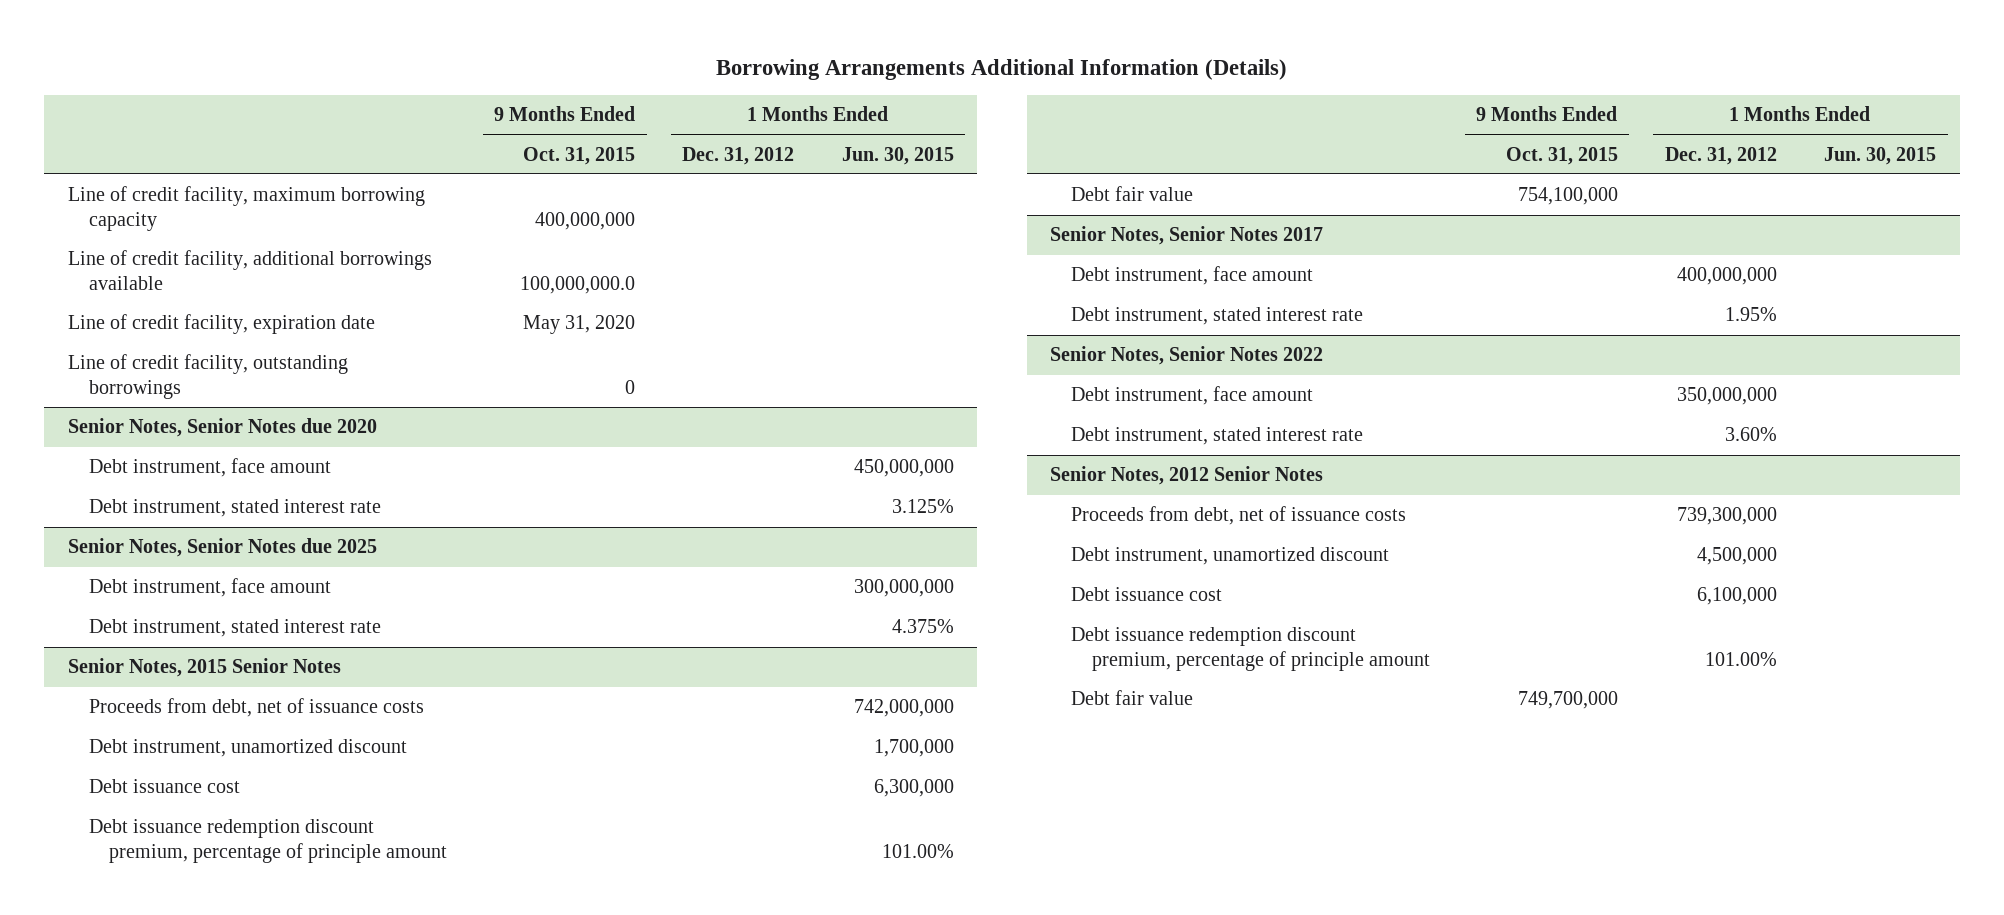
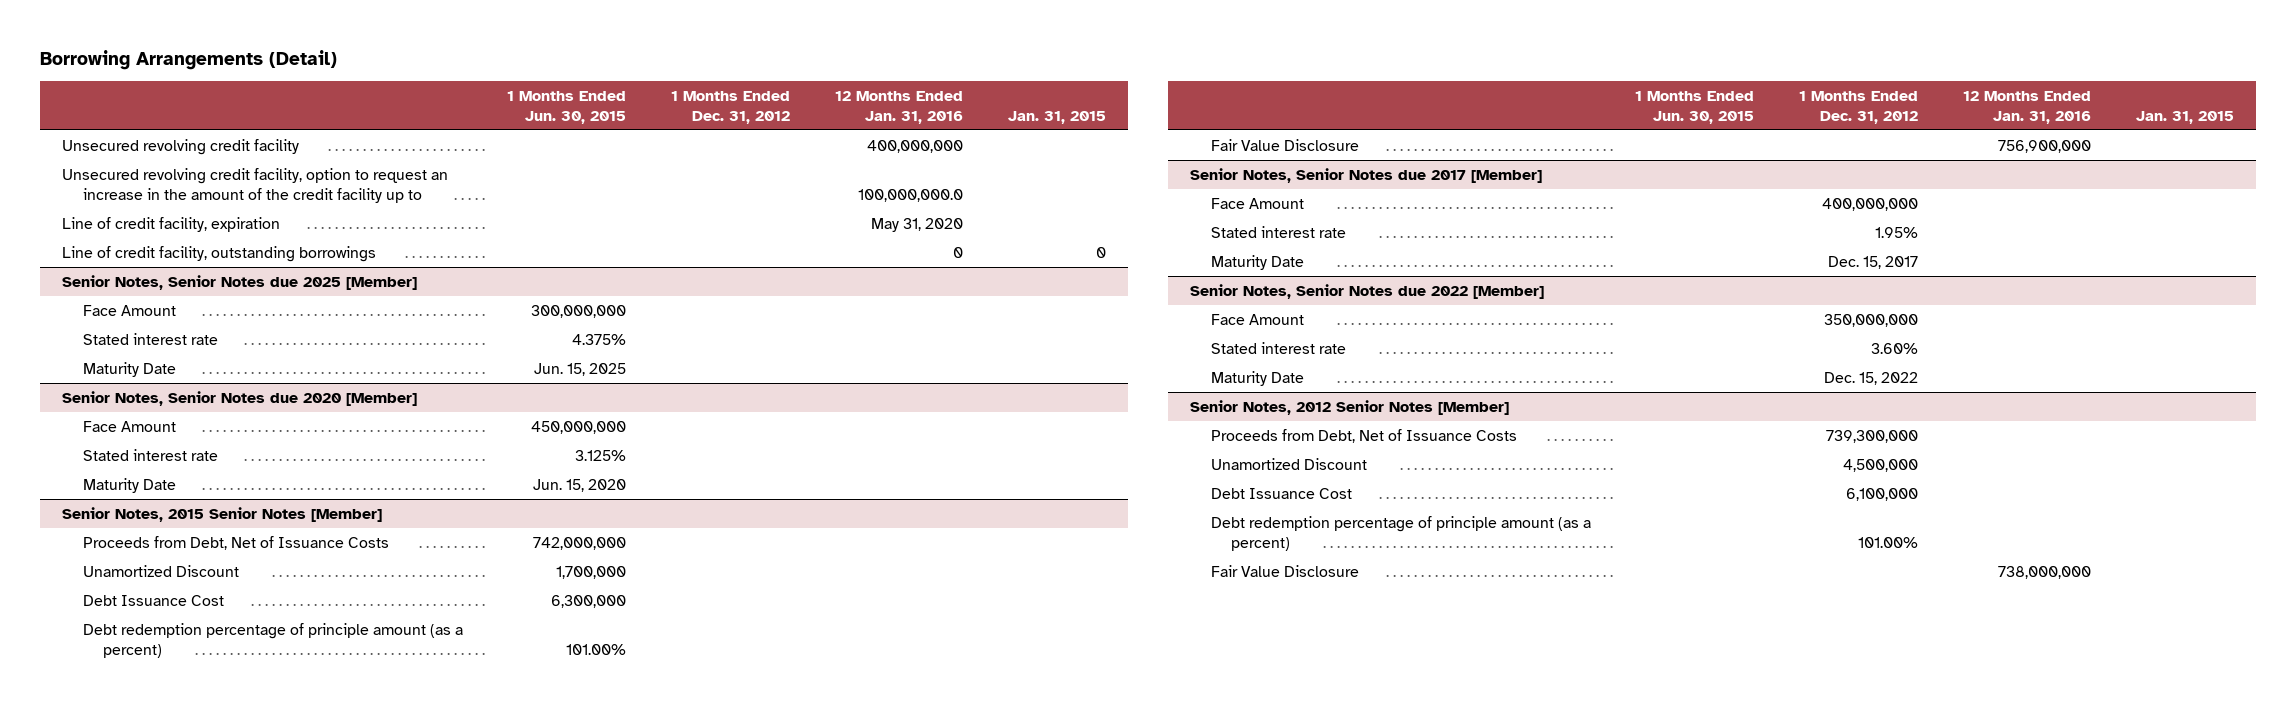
- Borrowing Arrangements Additional Information (Details)
+ Borrowing Arrangements (Detail)
- | 9 Months Ended Oct. 31, 2015 | 1 Months Ended Dec. 31, 2012 | 1 Months Ended Jun. 30, 2015
+ | 1 Months Ended Jun. 30, 2015 | 1 Months Ended Dec. 31, 2012 | 12 Months Ended Jan. 31, 2016 | Jan. 31, 2015
- Line of credit facility, maximum borrowing capacity | 400,000,000 | |
- Line of credit facility, additional borrowings available | 100,000,000.0 | |
- Line of credit facility, expiration date | May 31, 2020 | |
+ Unsecured revolving credit facility | | | 400,000,000 |
+ Unsecured revolving credit facility, option to request an increase in the amount of the credit facility up to | | | 100,000,000.0 |
+ Line of credit facility, expiration | | | May 31, 2020 |
- Senior Notes, Senior Notes due 2020
- Debt instrument, face amount | | | 450,000,000
- Debt instrument, stated interest rate | | | 3.125%
- Senior Notes, Senior Notes due 2025
- Debt instrument, face amount | | | 300,000,000
- Debt instrument, stated interest rate | | | 4.375%
- Senior Notes, 2015 Senior Notes
- Proceeds from debt, net of issuance costs | | | 742,000,000
- Debt instrument, unamortized discount | | | 1,700,000
- Debt issuance cost | | | 6,300,000
- Debt issuance redemption discount premium, percentage of principle amount | | | 101.00%
- Debt fair value | 754,100,000 | |
- Senior Notes, Senior Notes 2017
- Debt instrument, face amount | | 400,000,000 |
- Debt instrument, stated interest rate | | 1.95% |
- Senior Notes, Senior Notes 2022
- Debt instrument, face amount | | 350,000,000 |
- Debt instrument, stated interest rate | | 3.60% |
- Senior Notes, 2012 Senior Notes
- Proceeds from debt, net of issuance costs | | 739,300,000 |
- Debt instrument, unamortized discount | | 4,500,000 |
- Debt issuance cost | | 6,100,000 |
- Debt issuance redemption discount premium, percentage of principle amount | | 101.00% |
- Debt fair value | 749,700,000 | |
+ Senior Notes, Senior Notes due 2025 [Member]
+ Face Amount | 300,000,000 | | |
+ Stated interest rate | 4.375% | | |
+ Maturity Date | Jun. 15, 2025 | | |
+ Senior Notes, Senior Notes due 2020 [Member]
+ Face Amount | 450,000,000 | | |
+ Stated interest rate | 3.125% | | |
+ Maturity Date | Jun. 15, 2020 | | |
+ Senior Notes, 2015 Senior Notes [Member]
+ Proceeds from Debt, Net of Issuance Costs | 742,000,000 | | |
+ Unamortized Discount | 1,700,000 | | |
+ Debt Issuance Cost | 6,300,000 | | |
+ Debt redemption percentage of principle amount (as a percent) | 101.00% | | |
+ Fair Value Disclosure | | | 756,900,000 |
+ Senior Notes, Senior Notes due 2017 [Member]
+ Face Amount | | 400,000,000 | |
+ Stated interest rate | | 1.95% | |
+ Maturity Date | | Dec. 15, 2017 | |
+ Senior Notes, Senior Notes due 2022 [Member]
+ Face Amount | | 350,000,000 | |
+ Stated interest rate | | 3.60% | |
+ Maturity Date | | Dec. 15, 2022 | |
+ Senior Notes, 2012 Senior Notes [Member]
+ Proceeds from Debt, Net of Issuance Costs | | 739,300,000 | |
+ Unamortized Discount | | 4,500,000 | |
+ Debt Issuance Cost | | 6,100,000 | |
+ Debt redemption percentage of principle amount (as a percent) | | 101.00% | |
+ Fair Value Disclosure | | | 738,000,000 |

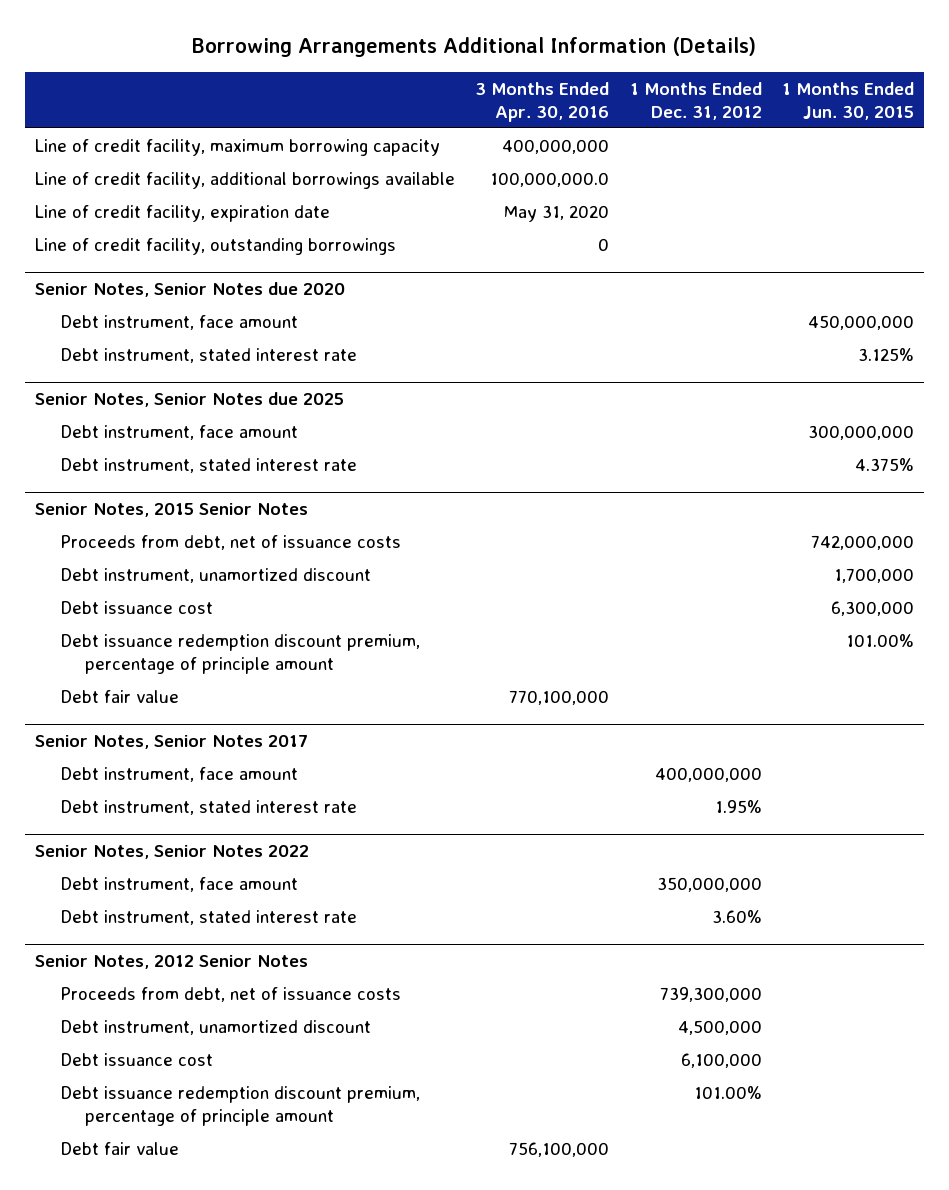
- Borrowing Arrangements (Detail)
+ Borrowing Arrangements Additional Information (Details)
- | 1 Months Ended Jun. 30, 2015 | 1 Months Ended Dec. 31, 2012 | 12 Months Ended Jan. 31, 2016 | Jan. 31, 2015
+ | 3 Months Ended Apr. 30, 2016 | 1 Months Ended Dec. 31, 2012 | 1 Months Ended Jun. 30, 2015
- Unsecured revolving credit facility | | | 400,000,000 |
- Unsecured revolving credit facility, option to request an increase in the amount of the credit facility up to | | | 100,000,000.0 |
- Line of credit facility, expiration | | | May 31, 2020 |
+ Line of credit facility, maximum borrowing capacity | 400,000,000 | |
+ Line of credit facility, additional borrowings available | 100,000,000.0 | |
+ Line of credit facility, expiration date | May 31, 2020 | |
- Senior Notes, Senior Notes due 2025 [Member]
- Face Amount | 300,000,000 | | |
- Stated interest rate | 4.375% | | |
- Maturity Date | Jun. 15, 2025 | | |
- Senior Notes, Senior Notes due 2020 [Member]
- Face Amount | 450,000,000 | | |
- Stated interest rate | 3.125% | | |
- Maturity Date | Jun. 15, 2020 | | |
- Senior Notes, 2015 Senior Notes [Member]
- Proceeds from Debt, Net of Issuance Costs | 742,000,000 | | |
- Unamortized Discount | 1,700,000 | | |
- Debt Issuance Cost | 6,300,000 | | |
- Debt redemption percentage of principle amount (as a percent) | 101.00% | | |
- Fair Value Disclosure | | | 756,900,000 |
- Senior Notes, Senior Notes due 2017 [Member]
- Face Amount | | 400,000,000 | |
- Stated interest rate | | 1.95% | |
- Maturity Date | | Dec. 15, 2017 | |
- Senior Notes, Senior Notes due 2022 [Member]
- Face Amount | | 350,000,000 | |
- Stated interest rate | | 3.60% | |
- Maturity Date | | Dec. 15, 2022 | |
- Senior Notes, 2012 Senior Notes [Member]
- Proceeds from Debt, Net of Issuance Costs | | 739,300,000 | |
- Unamortized Discount | | 4,500,000 | |
- Debt Issuance Cost | | 6,100,000 | |
- Debt redemption percentage of principle amount (as a percent) | | 101.00% | |
- Fair Value Disclosure | | | 738,000,000 |
+ Senior Notes, Senior Notes due 2020
+ Debt instrument, face amount | | | 450,000,000
+ Debt instrument, stated interest rate | | | 3.125%
+ Senior Notes, Senior Notes due 2025
+ Debt instrument, face amount | | | 300,000,000
+ Debt instrument, stated interest rate | | | 4.375%
+ Senior Notes, 2015 Senior Notes
+ Proceeds from debt, net of issuance costs | | | 742,000,000
+ Debt instrument, unamortized discount | | | 1,700,000
+ Debt issuance cost | | | 6,300,000
+ Debt issuance redemption discount premium, percentage of principle amount | | | 101.00%
+ Debt fair value | 770,100,000 | |
+ Senior Notes, Senior Notes 2017
+ Debt instrument, face amount | | 400,000,000 |
+ Debt instrument, stated interest rate | | 1.95% |
+ Senior Notes, Senior Notes 2022
+ Debt instrument, face amount | | 350,000,000 |
+ Debt instrument, stated interest rate | | 3.60% |
+ Senior Notes, 2012 Senior Notes
+ Proceeds from debt, net of issuance costs | | 739,300,000 |
+ Debt instrument, unamortized discount | | 4,500,000 |
+ Debt issuance cost | | 6,100,000 |
+ Debt issuance redemption discount premium, percentage of principle amount | | 101.00% |
+ Debt fair value | 756,100,000 | |

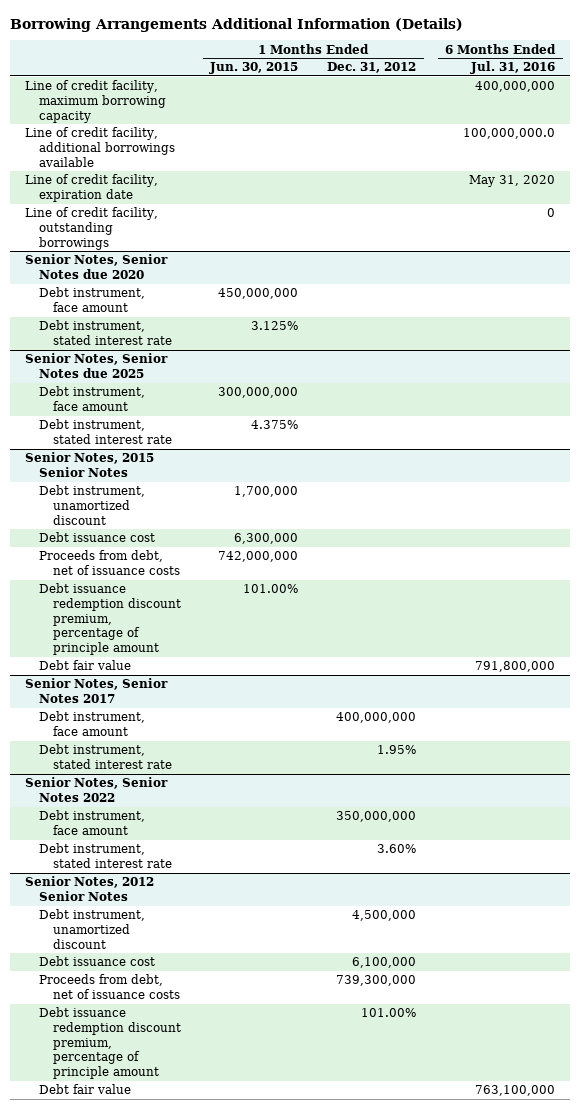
- | 3 Months Ended Apr. 30, 2016 | 1 Months Ended Dec. 31, 2012 | 1 Months Ended Jun. 30, 2015
+ | 1 Months Ended Jun. 30, 2015 | 1 Months Ended Dec. 31, 2012 | 6 Months Ended Jul. 31, 2016
@ Senior Notes, 2015 Senior Notes
moved down: Proceeds from debt, net of issuance costs | 742,000,000 | |
@ Senior Notes, 2012 Senior Notes
moved down: Proceeds from debt, net of issuance costs | | 739,300,000 |

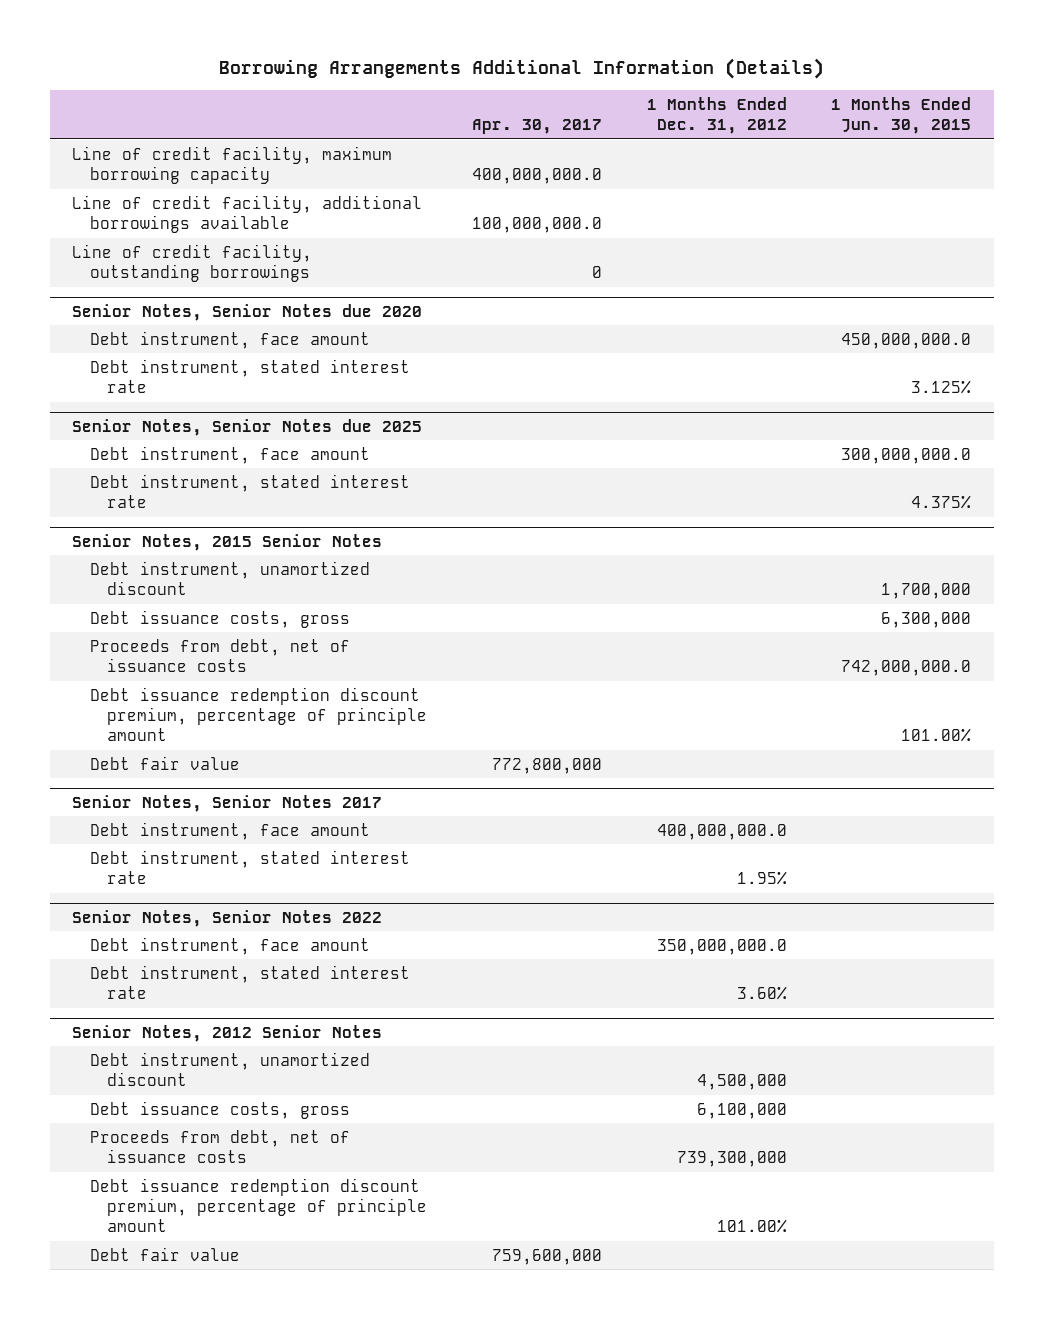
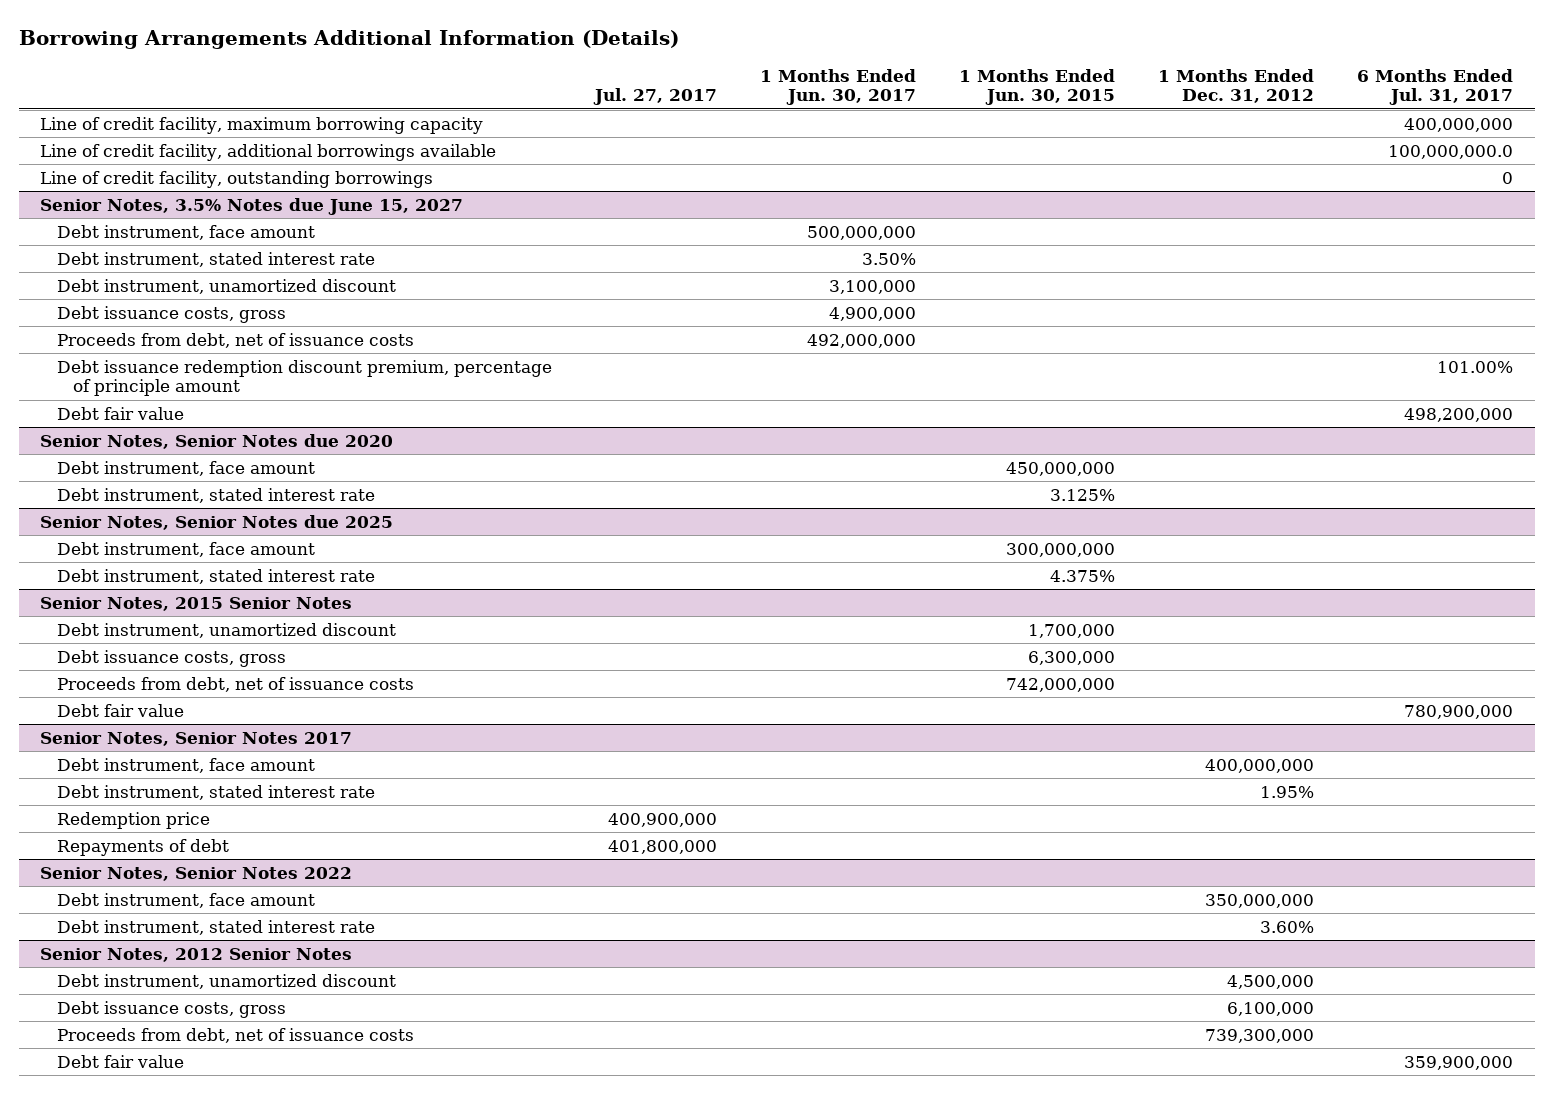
- | Apr. 30, 2017 | 1 Months Ended Dec. 31, 2012 | 1 Months Ended Jun. 30, 2015
+ | Jul. 27, 2017 | 1 Months Ended Jun. 30, 2017 | 1 Months Ended Jun. 30, 2015 | 1 Months Ended Dec. 31, 2012 | 6 Months Ended Jul. 31, 2017
+ Senior Notes, 3.5% Notes due June 15, 2027
+ Debt instrument, face amount | | 500,000,000 | | |
+ Debt instrument, stated interest rate | | 3.50% | | |
+ Debt instrument, unamortized discount | | 3,100,000 | | |
+ Debt issuance costs, gross | | 4,900,000 | | |
+ Proceeds from debt, net of issuance costs | | 492,000,000 | | |
+ Debt issuance redemption discount premium, percentage of principle amount | | | | | 101.00%
+ Debt fair value | | | | | 498,200,000
@ Senior Notes, Senior Notes due 2020
- Debt instrument, face amount | | | 450,000,000.0
+ Debt instrument, face amount | | | 450,000,000 | |
@ Senior Notes, Senior Notes due 2025
- Debt instrument, face amount | | | 300,000,000.0
+ Debt instrument, face amount | | | 300,000,000 | |
@ Senior Notes, 2015 Senior Notes
- Proceeds from debt, net of issuance costs | | | 742,000,000.0
- Debt issuance redemption discount premium, percentage of principle amount | | | 101.00%
+ Proceeds from debt, net of issuance costs | | | 742,000,000 | |
@ Senior Notes, Senior Notes 2017
- Debt instrument, face amount | | 400,000,000.0 |
+ Debt instrument, face amount | | | | 400,000,000 |
+ Redemption price | 400,900,000 | | | |
+ Repayments of debt | 401,800,000 | | | |
@ Senior Notes, Senior Notes 2022
- Debt instrument, face amount | | 350,000,000.0 |
+ Debt instrument, face amount | | | | 350,000,000 |
@ Senior Notes, 2012 Senior Notes
- Debt issuance redemption discount premium, percentage of principle amount | | 101.00% |

